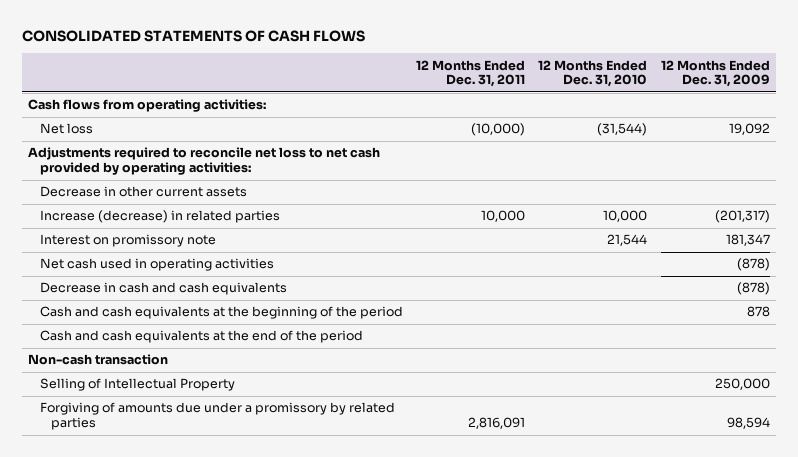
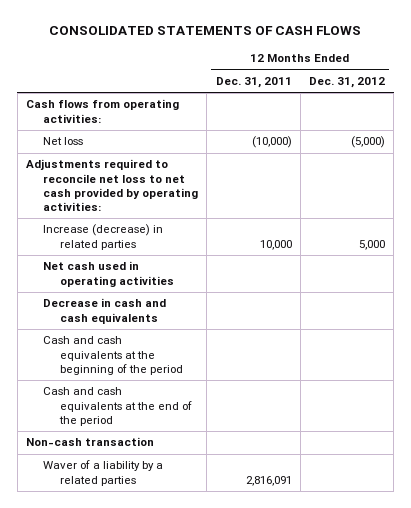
- | 12 Months Ended Dec. 31, 2011 | 12 Months Ended Dec. 31, 2010 | 12 Months Ended Dec. 31, 2009
+ | 12 Months Ended Dec. 31, 2011 | 12 Months Ended Dec. 31, 2012
- Decrease in other current assets
- Interest on promissory note | | 21,544 | 181,347
- Selling of Intellectual Property | | | 250,000
- Forgiving of amounts due under a promissory by related parties | 2,816,091 | | 98,594
+ Waver of a liability by a related parties | 2,816,091 |

